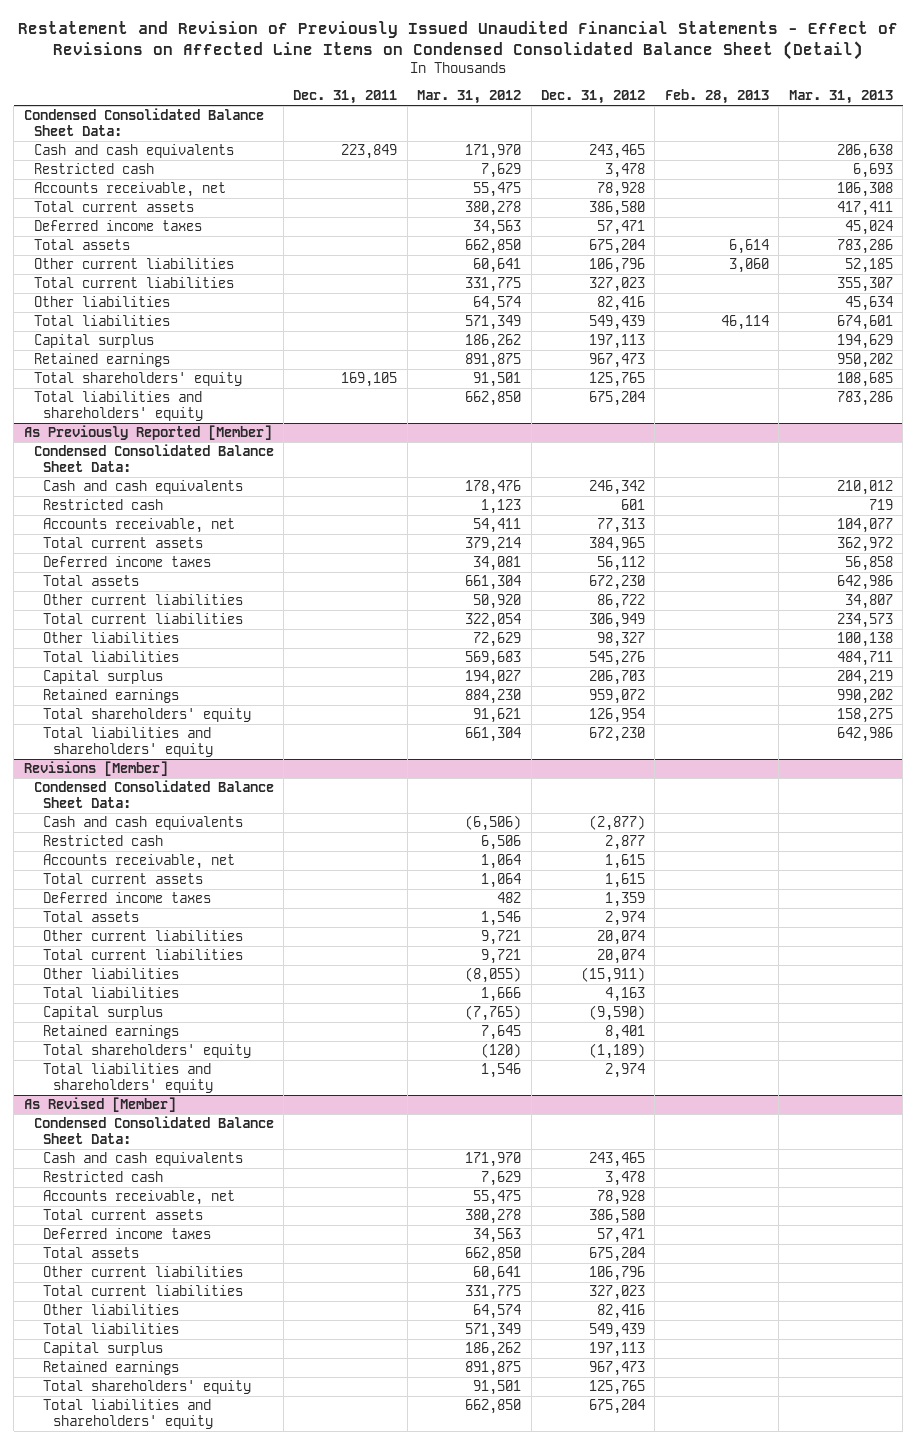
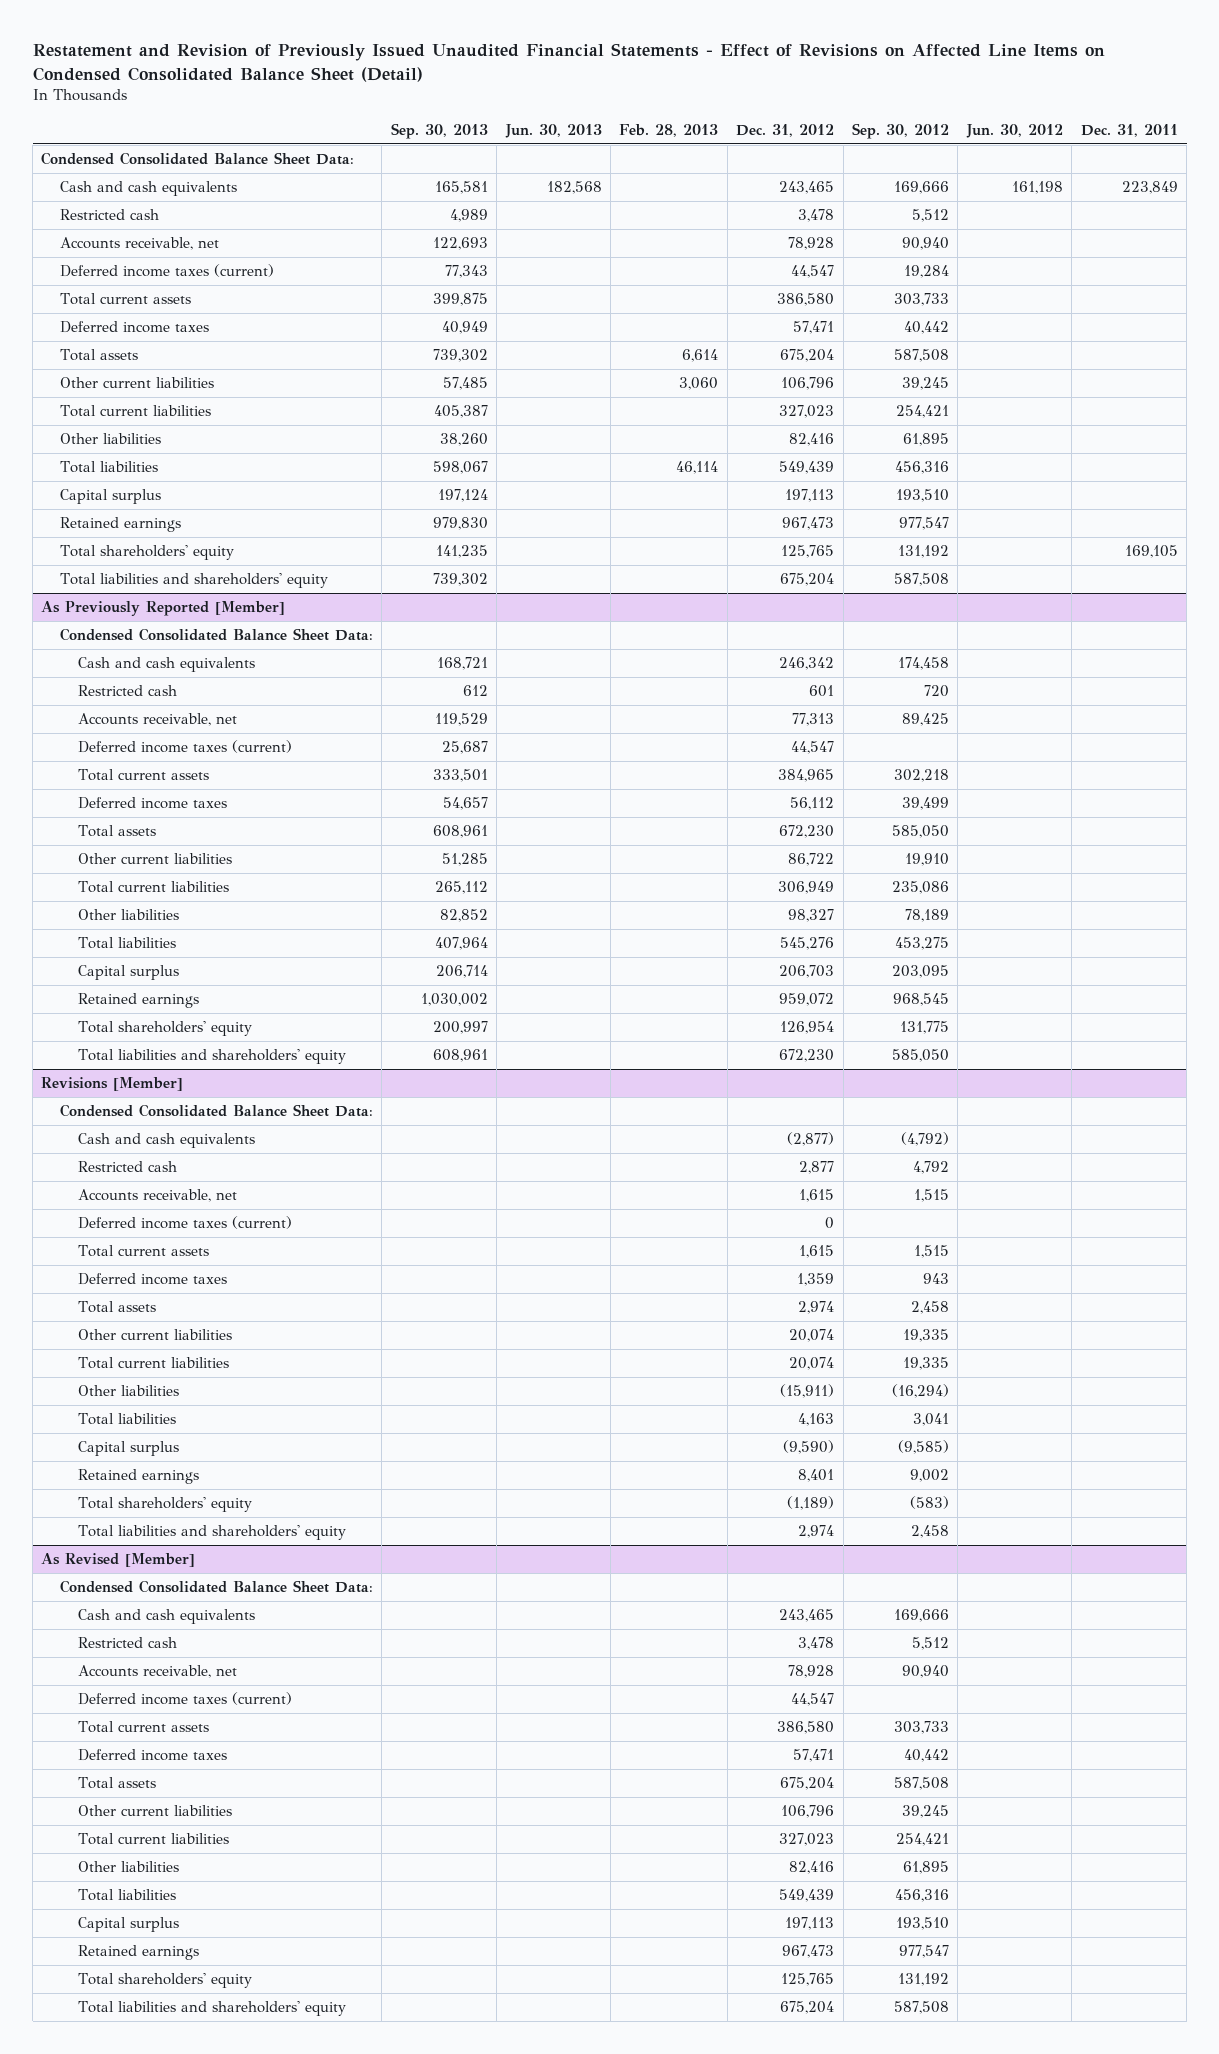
- | Dec. 31, 2011 | Mar. 31, 2012 | Dec. 31, 2012 | Feb. 28, 2013 | Mar. 31, 2013
+ | Sep. 30, 2013 | Jun. 30, 2013 | Feb. 28, 2013 | Dec. 31, 2012 | Sep. 30, 2012 | Jun. 30, 2012 | Dec. 31, 2011
+ Deferred income taxes (current) | 77,343 | | | 44,547 | 19,284 | |
@ As Previously Reported [Member]
+ Deferred income taxes (current) | 25,687 | | | 44,547 | | |
@ Revisions [Member]
+ Deferred income taxes (current) | | | | 0 | | |
@ As Revised [Member]
+ Deferred income taxes (current) | | | | 44,547 | | |

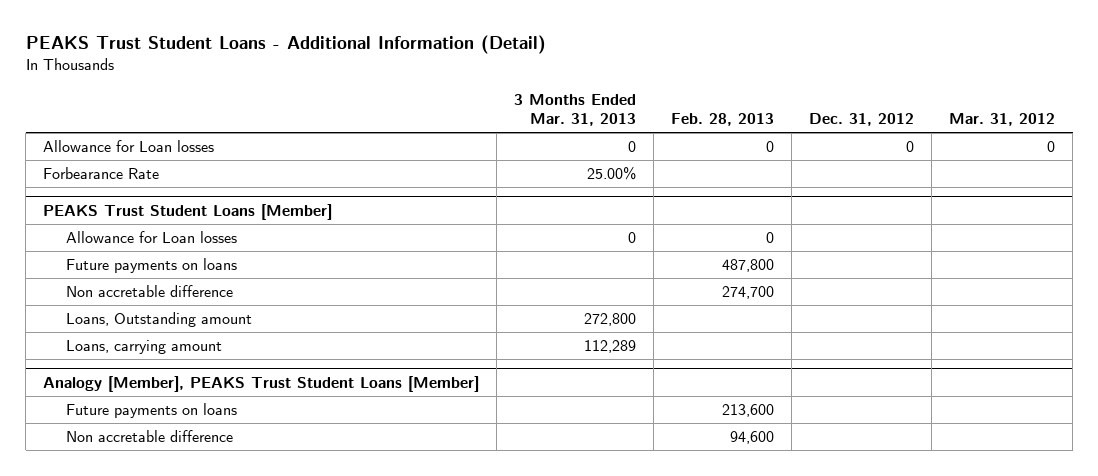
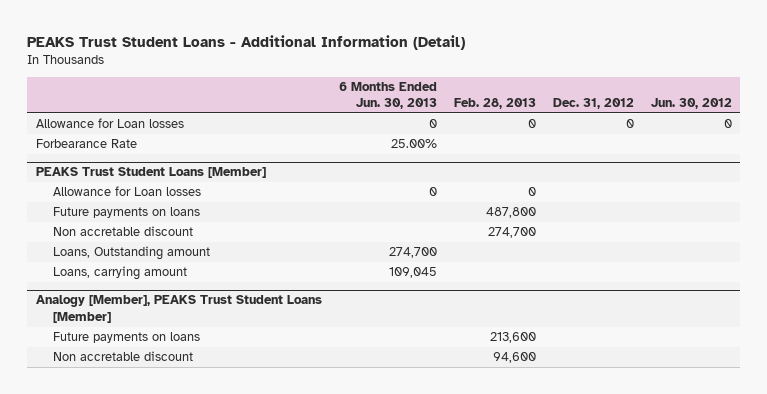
- | 3 Months Ended Mar. 31, 2013 | Feb. 28, 2013 | Dec. 31, 2012 | Mar. 31, 2012
+ | 6 Months Ended Jun. 30, 2013 | Feb. 28, 2013 | Dec. 31, 2012 | Jun. 30, 2012
@ PEAKS Trust Student Loans [Member]
- Non accretable difference | | 274,700 | |
+ Non accretable discount | | 274,700 | |
@ Analogy [Member], PEAKS Trust Student Loans [Member]
- Non accretable difference | | 94,600 | |
+ Non accretable discount | | 94,600 | |

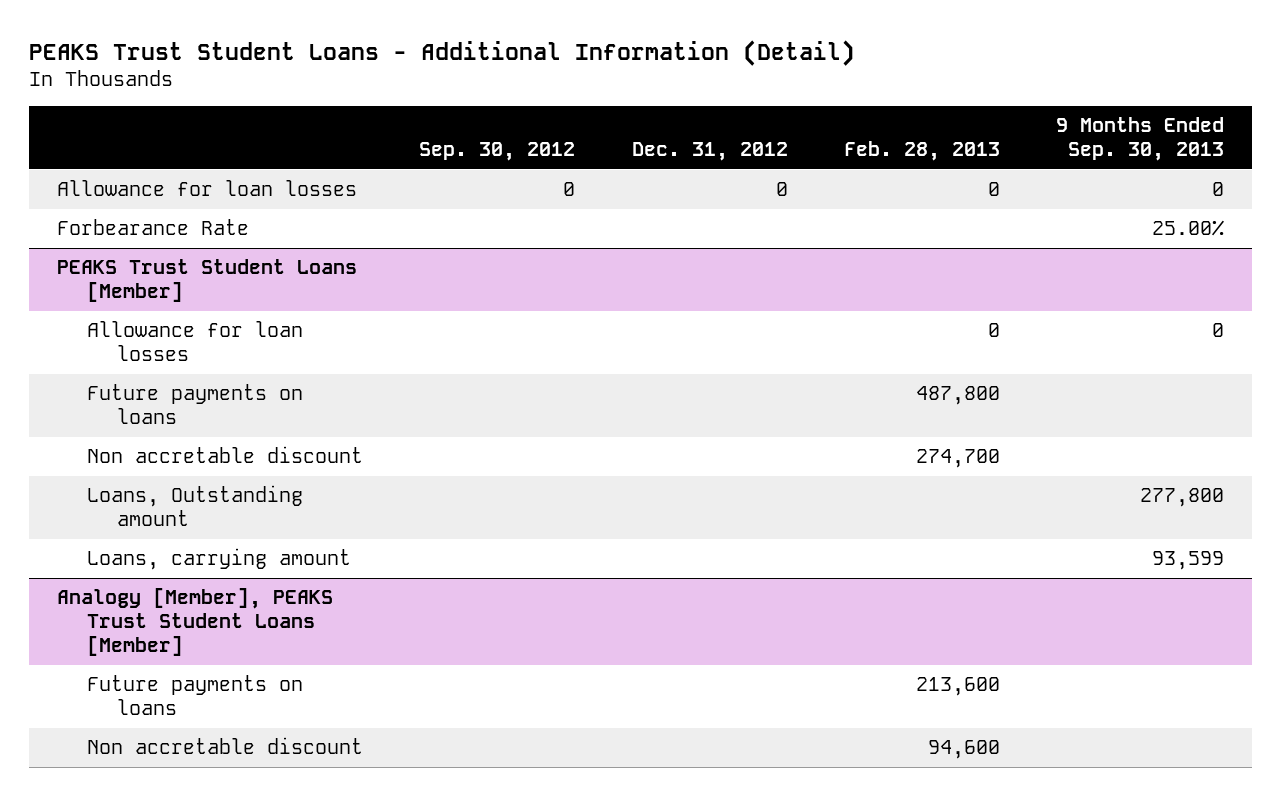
- | 6 Months Ended Jun. 30, 2013 | Feb. 28, 2013 | Dec. 31, 2012 | Jun. 30, 2012
+ | Sep. 30, 2012 | Dec. 31, 2012 | Feb. 28, 2013 | 9 Months Ended Sep. 30, 2013
- Allowance for Loan losses | 0 | 0 | 0 | 0
+ Allowance for loan losses | 0 | 0 | 0 | 0
@ PEAKS Trust Student Loans [Member]
- Allowance for Loan losses | 0 | 0 | |
+ Allowance for loan losses | | | 0 | 0

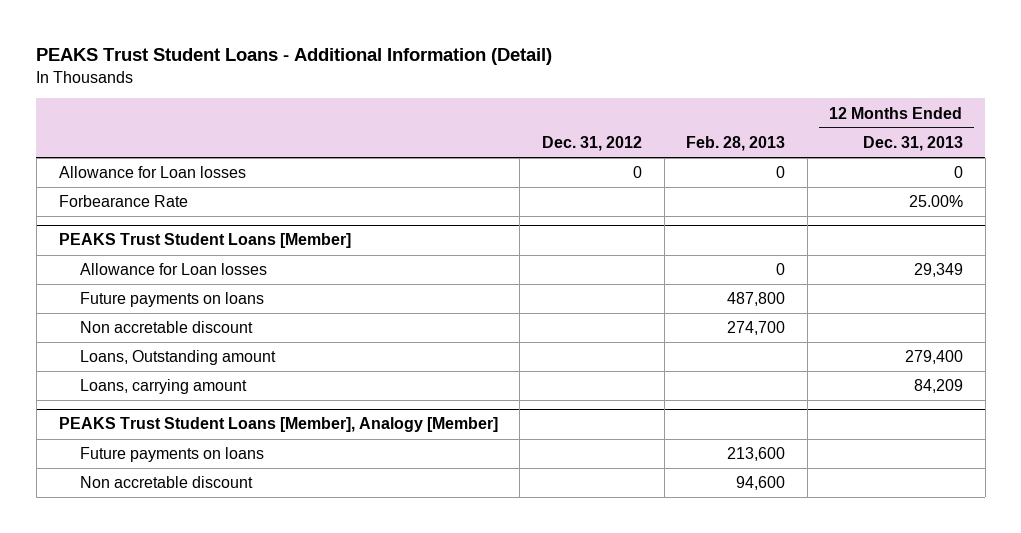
- | Sep. 30, 2012 | Dec. 31, 2012 | Feb. 28, 2013 | 9 Months Ended Sep. 30, 2013
+ | Dec. 31, 2012 | Feb. 28, 2013 | 12 Months Ended Dec. 31, 2013
- Allowance for loan losses | 0 | 0 | 0 | 0
+ Allowance for Loan losses | 0 | 0 | 0
@ PEAKS Trust Student Loans [Member]
- Allowance for loan losses | | | 0 | 0
+ Allowance for Loan losses | | 0 | 29,349
- Analogy [Member], PEAKS Trust Student Loans [Member]
+ PEAKS Trust Student Loans [Member], Analogy [Member]

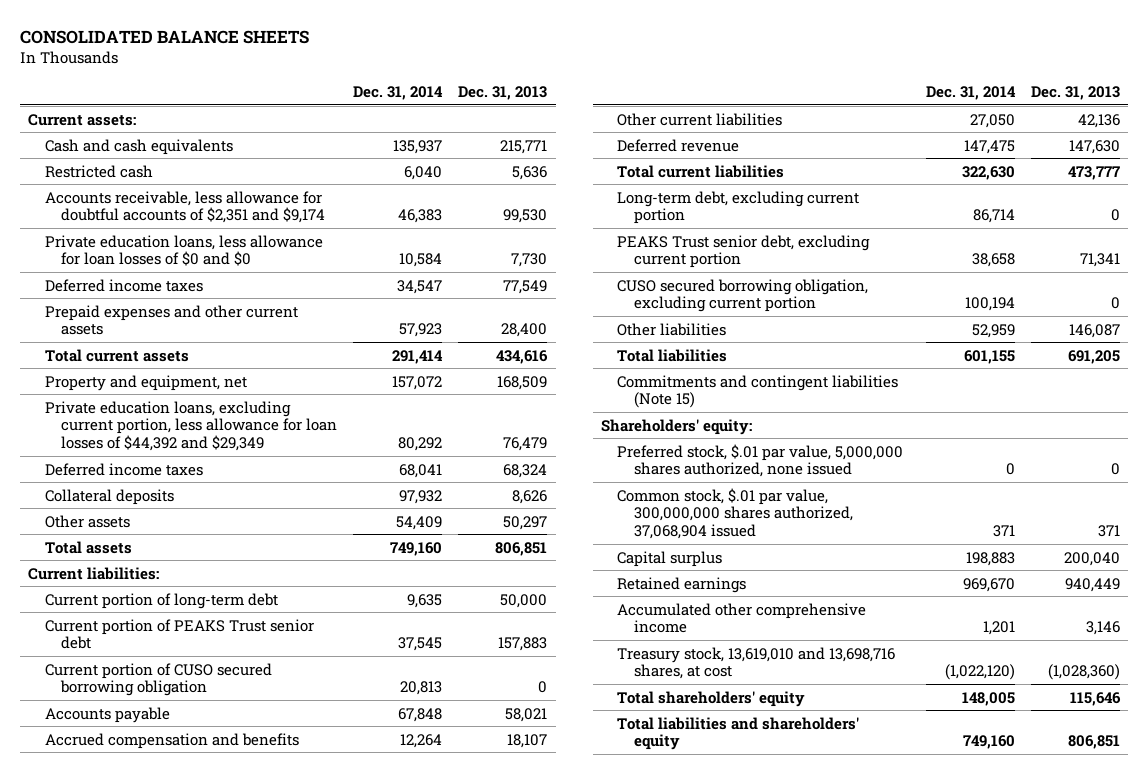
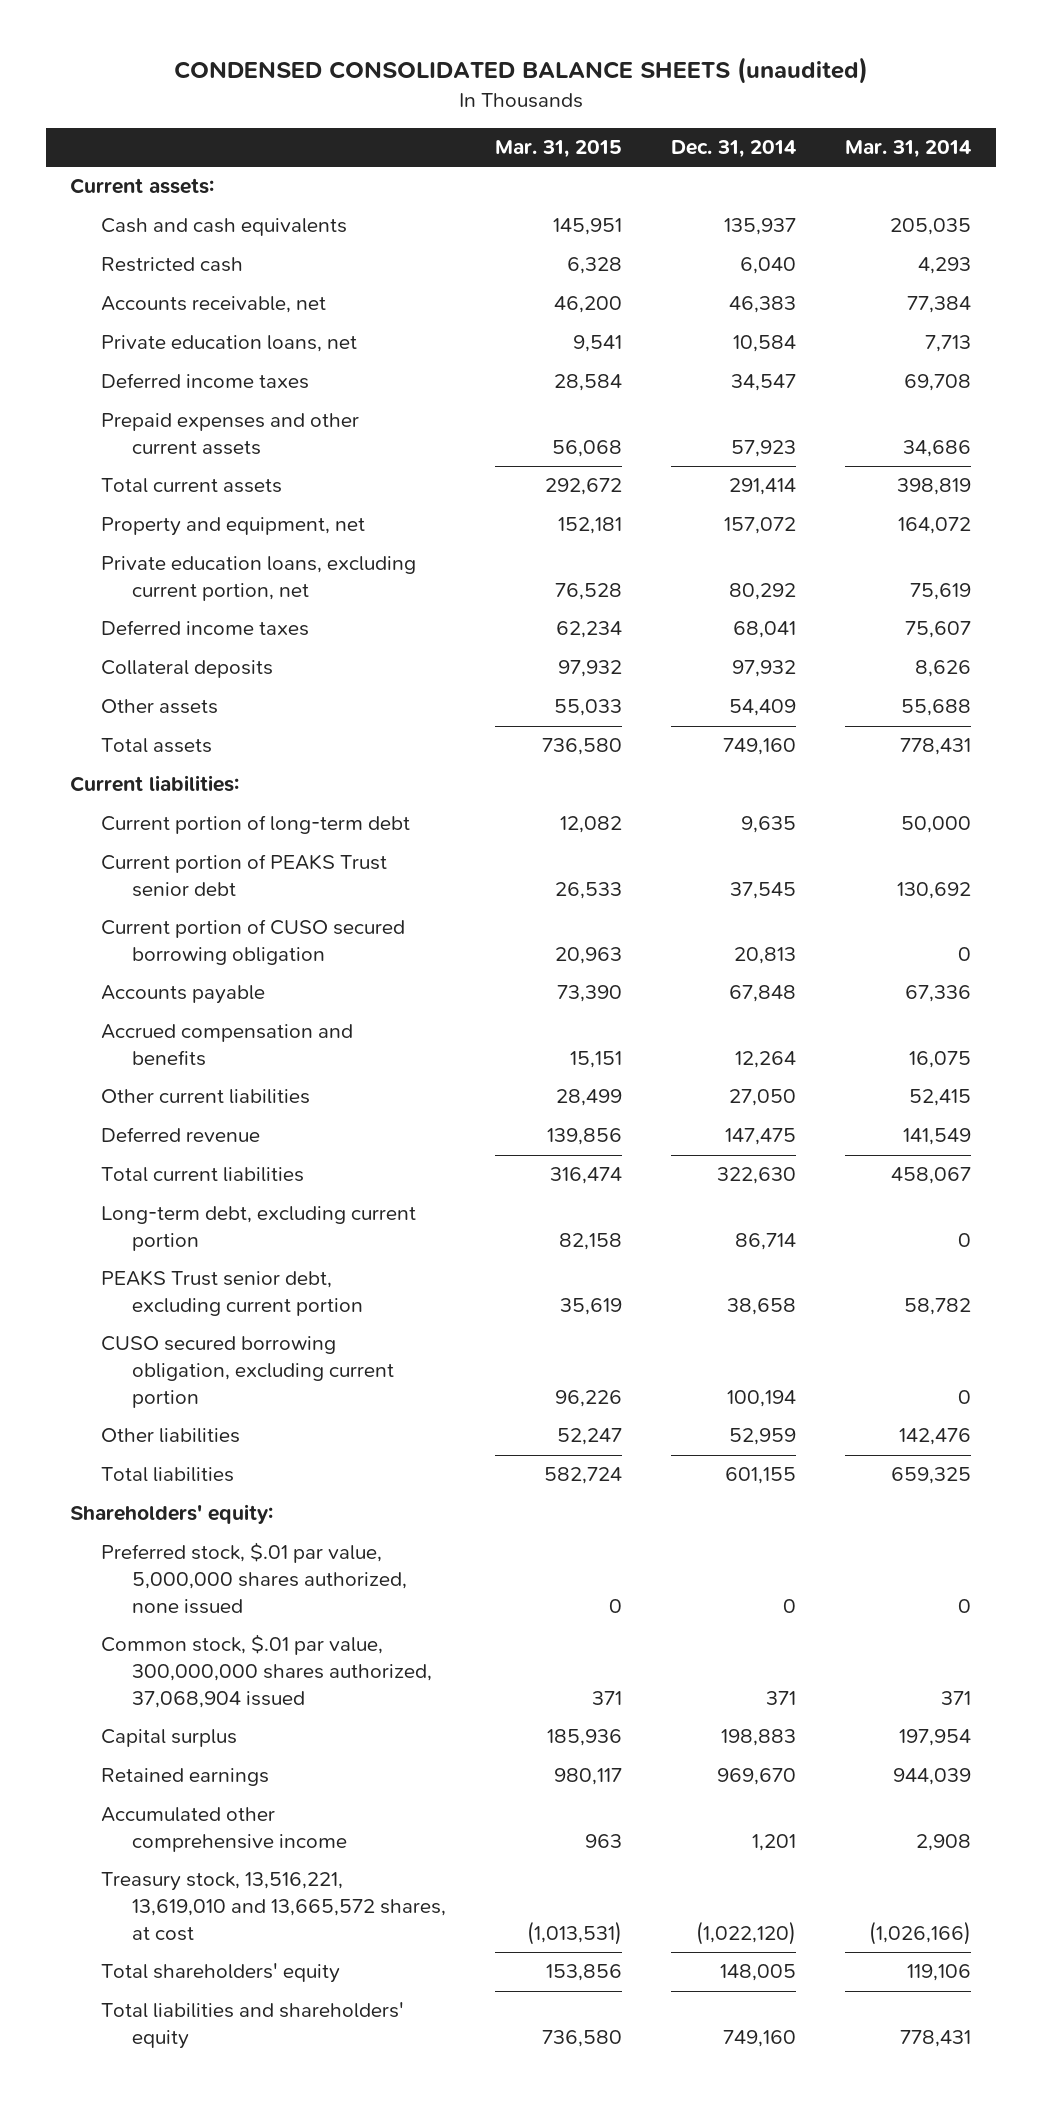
- CONSOLIDATED BALANCE SHEETS
+ CONDENSED CONSOLIDATED BALANCE SHEETS (unaudited)
- | Dec. 31, 2014 | Dec. 31, 2013
+ | Mar. 31, 2015 | Dec. 31, 2014 | Mar. 31, 2014
- Accounts receivable, less allowance for doubtful accounts of $2,351 and $9,174 | 46,383 | 99,530
- Private education loans, less allowance for loan losses of $0 and $0 | 10,584 | 7,730
+ Accounts receivable, net | 46,200 | 46,383 | 77,384
+ Private education loans, net | 9,541 | 10,584 | 7,713
- Private education loans, excluding current portion, less allowance for loan losses of $44,392 and $29,349 | 80,292 | 76,479
+ Private education loans, excluding current portion, net | 76,528 | 80,292 | 75,619
- Commitments and contingent liabilities (Note 15)
- Treasury stock, 13,619,010 and 13,698,716 shares, at cost | (1,022,120) | (1,028,360)
+ Treasury stock, 13,516,221, 13,619,010 and 13,665,572 shares, at cost | (1,013,531) | (1,022,120) | (1,026,166)

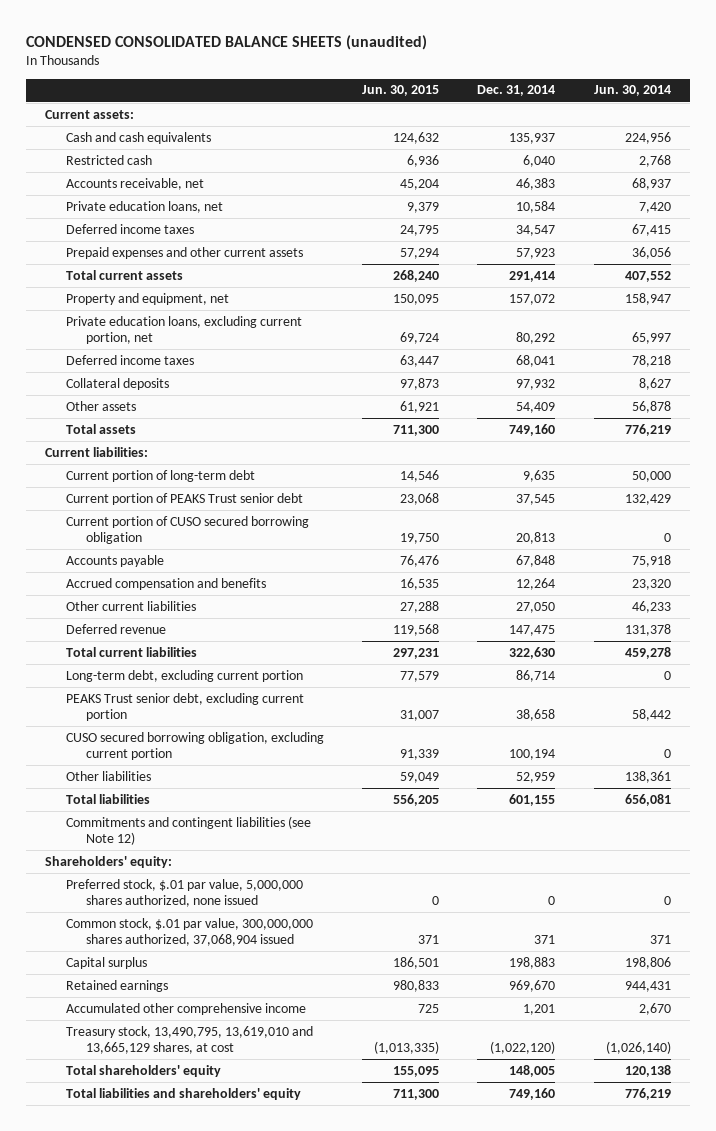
- | Mar. 31, 2015 | Dec. 31, 2014 | Mar. 31, 2014
+ | Jun. 30, 2015 | Dec. 31, 2014 | Jun. 30, 2014
+ Commitments and contingent liabilities (see Note 12)
- Treasury stock, 13,516,221, 13,619,010 and 13,665,572 shares, at cost | (1,013,531) | (1,022,120) | (1,026,166)
+ Treasury stock, 13,490,795, 13,619,010 and 13,665,129 shares, at cost | (1,013,335) | (1,022,120) | (1,026,140)

